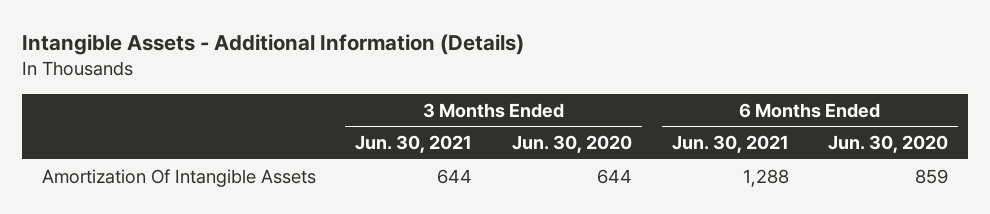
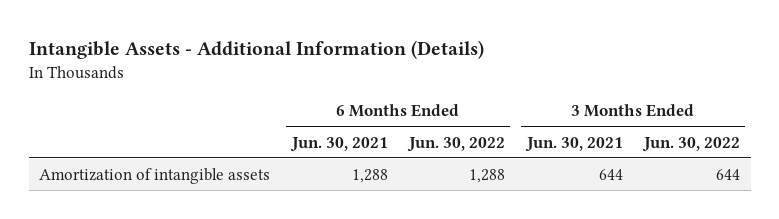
- | 3 Months Ended Jun. 30, 2021 | 3 Months Ended Jun. 30, 2020 | 6 Months Ended Jun. 30, 2021 | 6 Months Ended Jun. 30, 2020
+ | 6 Months Ended Jun. 30, 2021 | 6 Months Ended Jun. 30, 2022 | 3 Months Ended Jun. 30, 2021 | 3 Months Ended Jun. 30, 2022
- Amortization Of Intangible Assets | 644 | 644 | 1,288 | 859
+ Amortization of intangible assets | 1,288 | 1,288 | 644 | 644

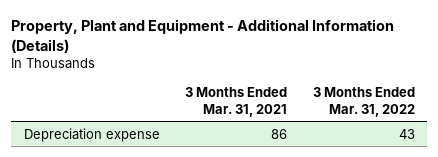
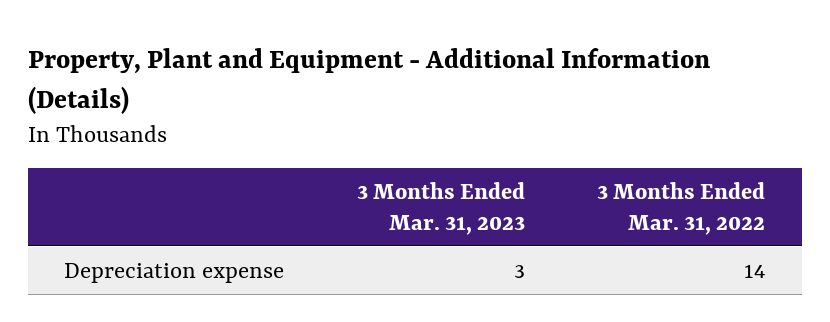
- | 3 Months Ended Mar. 31, 2021 | 3 Months Ended Mar. 31, 2022
+ | 3 Months Ended Mar. 31, 2023 | 3 Months Ended Mar. 31, 2022
- Depreciation expense | 86 | 43
+ Depreciation expense | 3 | 14

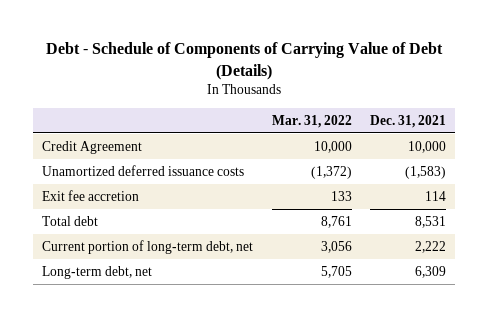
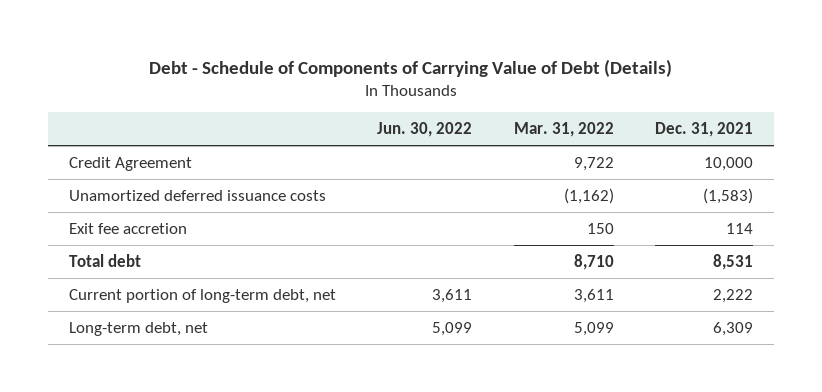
- | Mar. 31, 2022 | Dec. 31, 2021
+ | Jun. 30, 2022 | Mar. 31, 2022 | Dec. 31, 2021
- Credit Agreement | 10,000 | 10,000
- Unamortized deferred issuance costs | (1,372) | (1,583)
- Exit fee accretion | 133 | 114
- Total debt | 8,761 | 8,531
- Current portion of long-term debt, net | 3,056 | 2,222
- Long-term debt, net | 5,705 | 6,309
+ Credit Agreement | | 9,722 | 10,000
+ Unamortized deferred issuance costs | | (1,162) | (1,583)
+ Exit fee accretion | | 150 | 114
+ Total debt | | 8,710 | 8,531
+ Current portion of long-term debt, net | 3,611 | 3,611 | 2,222
+ Long-term debt, net | 5,099 | 5,099 | 6,309

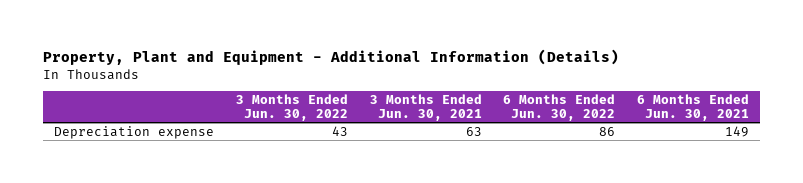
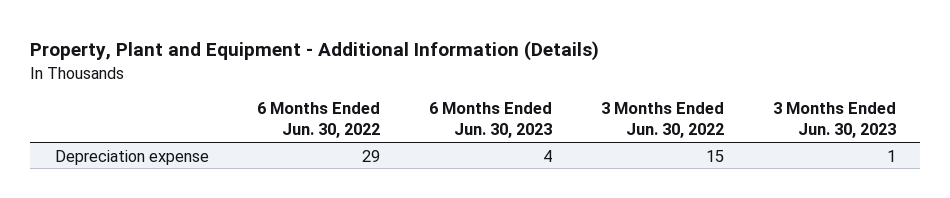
- | 3 Months Ended Jun. 30, 2022 | 3 Months Ended Jun. 30, 2021 | 6 Months Ended Jun. 30, 2022 | 6 Months Ended Jun. 30, 2021
+ | 6 Months Ended Jun. 30, 2022 | 6 Months Ended Jun. 30, 2023 | 3 Months Ended Jun. 30, 2022 | 3 Months Ended Jun. 30, 2023
- Depreciation expense | 43 | 63 | 86 | 149
+ Depreciation expense | 29 | 4 | 15 | 1

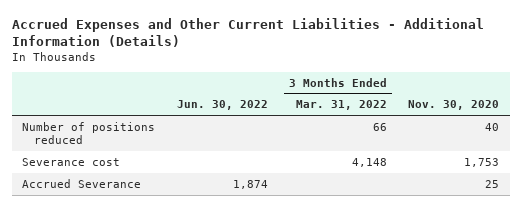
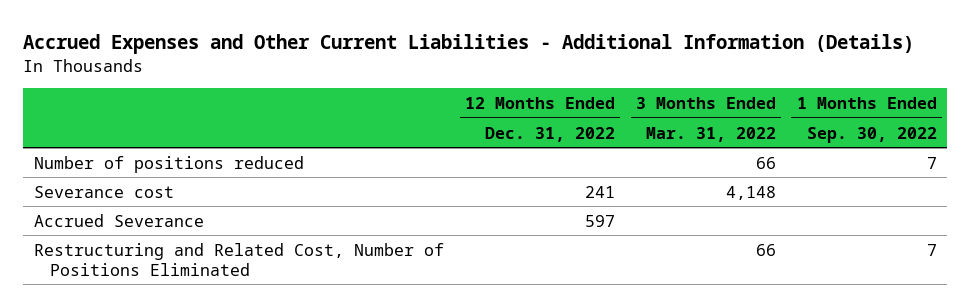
- | Jun. 30, 2022 | 3 Months Ended Mar. 31, 2022 | Nov. 30, 2020
+ | 12 Months Ended Dec. 31, 2022 | 3 Months Ended Mar. 31, 2022 | 1 Months Ended Sep. 30, 2022
+ Restructuring and Related Cost, Number of Positions Eliminated | | 66 | 7

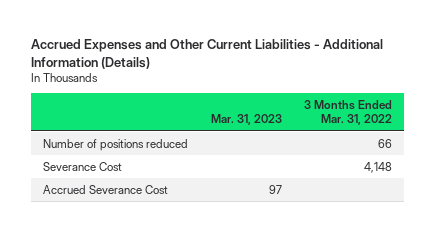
- | 12 Months Ended Dec. 31, 2022 | 3 Months Ended Mar. 31, 2022 | 1 Months Ended Sep. 30, 2022
+ | Mar. 31, 2023 | 3 Months Ended Mar. 31, 2022
- Severance cost | 241 | 4,148 |
- Accrued Severance | 597 | |
- Restructuring and Related Cost, Number of Positions Eliminated | | 66 | 7
+ Severance Cost | | 4,148
+ Accrued Severance Cost | 97 |

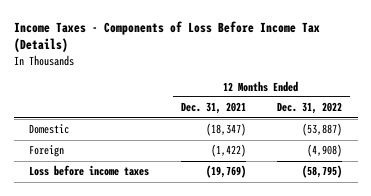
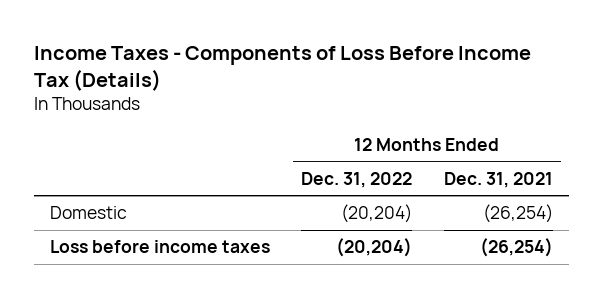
- | 12 Months Ended Dec. 31, 2021 | 12 Months Ended Dec. 31, 2022
+ | 12 Months Ended Dec. 31, 2022 | 12 Months Ended Dec. 31, 2021
- Domestic | (18,347) | (53,887)
- Foreign | (1,422) | (4,908)
- Loss before income taxes | (19,769) | (58,795)
+ Domestic | (20,204) | (26,254)
+ Loss before income taxes | (20,204) | (26,254)

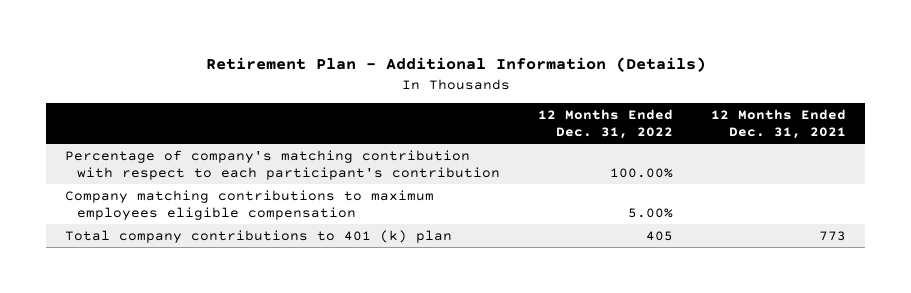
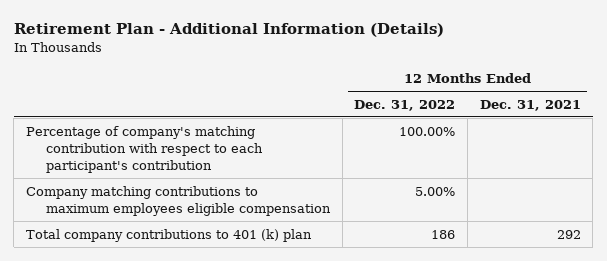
- Total company contributions to 401 (k) plan | 405 | 773
+ Total company contributions to 401 (k) plan | 186 | 292

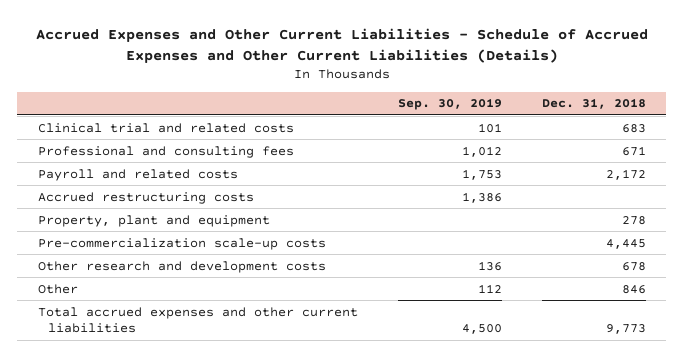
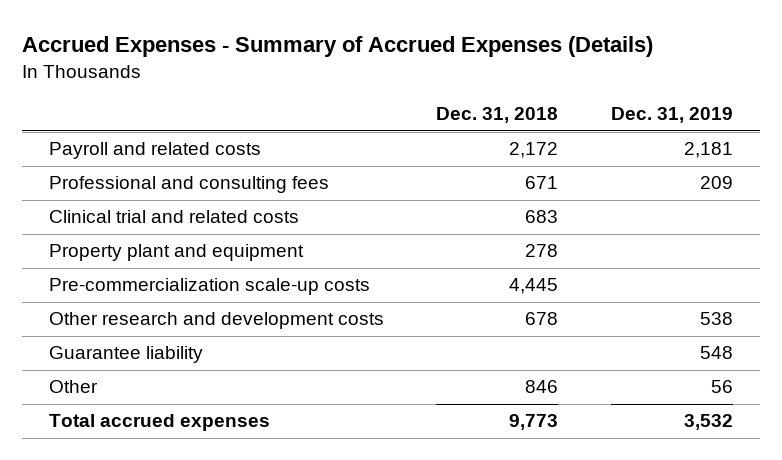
- Accrued Expenses and Other Current Liabilities - Schedule of Accrued Expenses and Other Current Liabilities (Details)
+ Accrued Expenses - Summary of Accrued Expenses (Details)
- | Sep. 30, 2019 | Dec. 31, 2018
+ | Dec. 31, 2018 | Dec. 31, 2019
- Accrued restructuring costs | 1,386 |
- Property, plant and equipment | | 278
moved down: Professional and consulting fees | 671 | 209
moved down: Clinical trial and related costs | 683 |
+ Property plant and equipment | 278 |
+ Guarantee liability | | 548
- Total accrued expenses and other current liabilities | 4,500 | 9,773
+ Total accrued expenses | 9,773 | 3,532

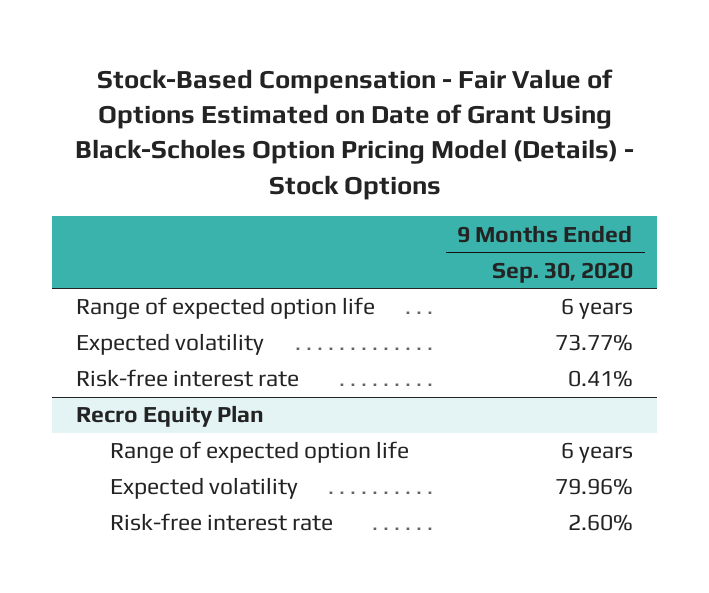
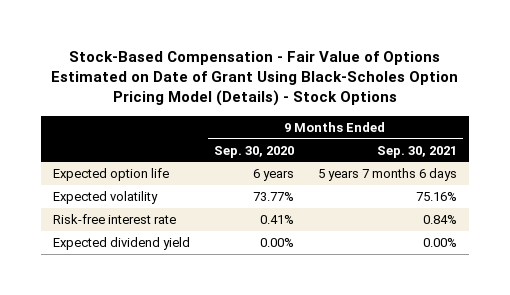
- | 9 Months Ended Sep. 30, 2020
+ | 9 Months Ended Sep. 30, 2020 | 9 Months Ended Sep. 30, 2021
- Range of expected option life | 6 years
+ Expected option life | 6 years | 5 years 7 months 6 days
- Recro Equity Plan
- Range of expected option life | 6 years
- Expected volatility | 79.96%
- Risk-free interest rate | 2.60%
+ Expected dividend yield | 0.00% | 0.00%

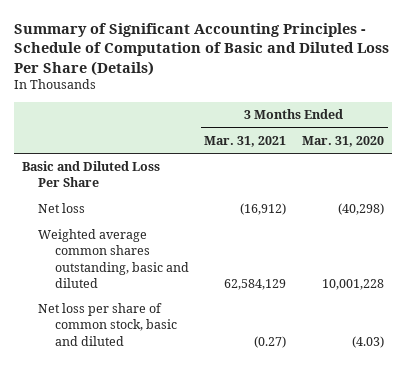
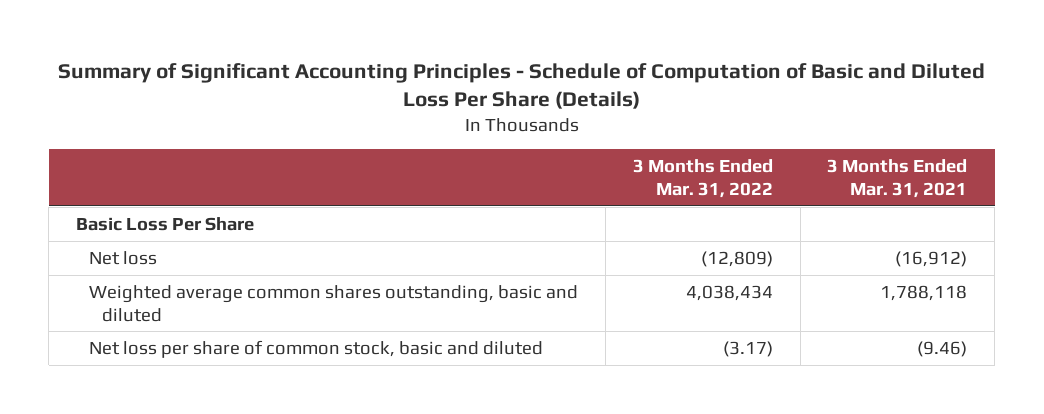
- | 3 Months Ended Mar. 31, 2021 | 3 Months Ended Mar. 31, 2020
+ | 3 Months Ended Mar. 31, 2022 | 3 Months Ended Mar. 31, 2021
- Basic and Diluted Loss Per Share
+ Basic Loss Per Share
- Weighted average common shares outstanding, basic and diluted | 62,584,129 | 10,001,228
- Net loss per share of common stock, basic and diluted | (0.27) | (4.03)
+ Weighted average common shares outstanding, basic and diluted | 4,038,434 | 1,788,118
+ Net loss per share of common stock, basic and diluted | (3.17) | (9.46)

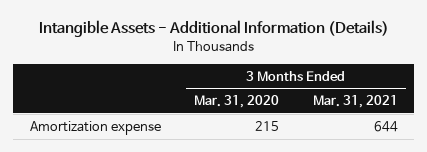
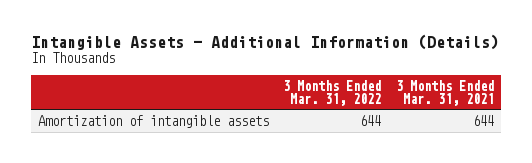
- | 3 Months Ended Mar. 31, 2020 | 3 Months Ended Mar. 31, 2021
+ | 3 Months Ended Mar. 31, 2022 | 3 Months Ended Mar. 31, 2021
- Amortization expense | 215 | 644
+ Amortization of intangible assets | 644 | 644

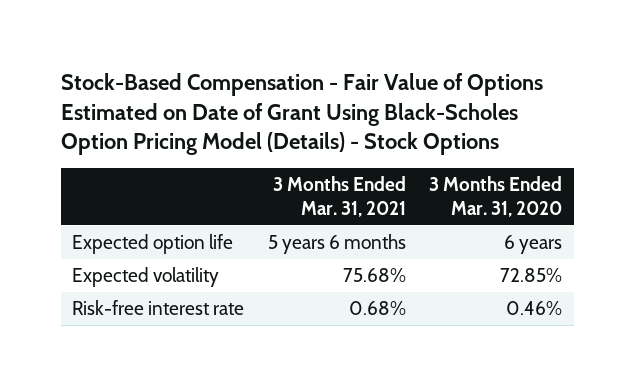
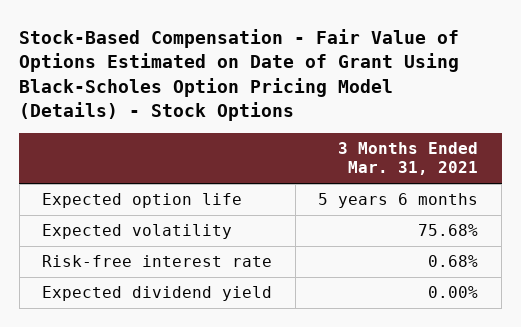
- | 3 Months Ended Mar. 31, 2021 | 3 Months Ended Mar. 31, 2020
+ | 3 Months Ended Mar. 31, 2021
+ Expected dividend yield | 0.00%

